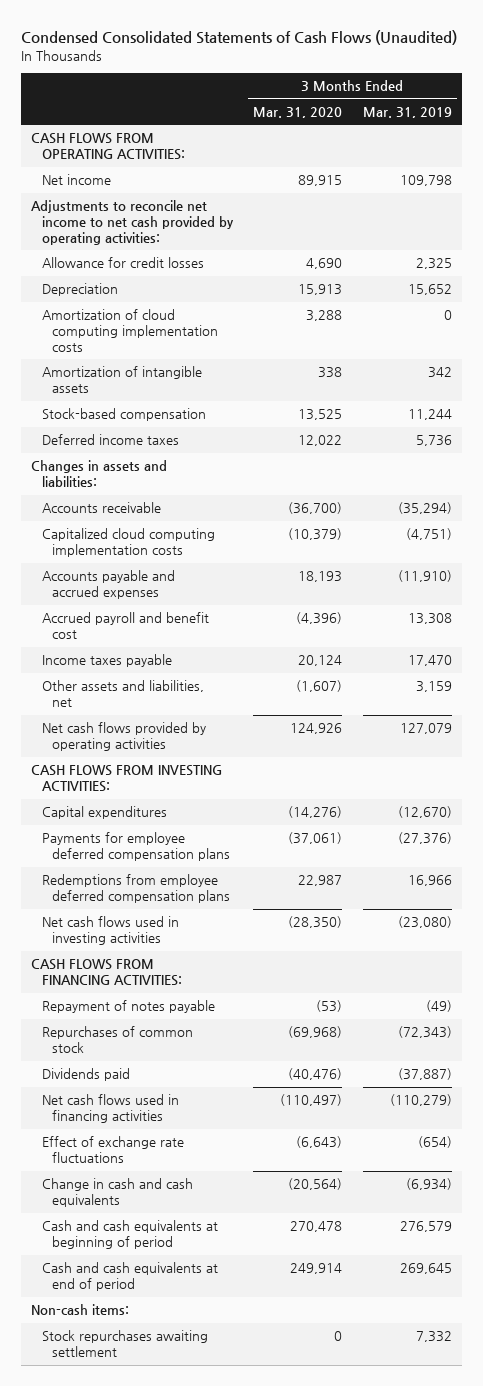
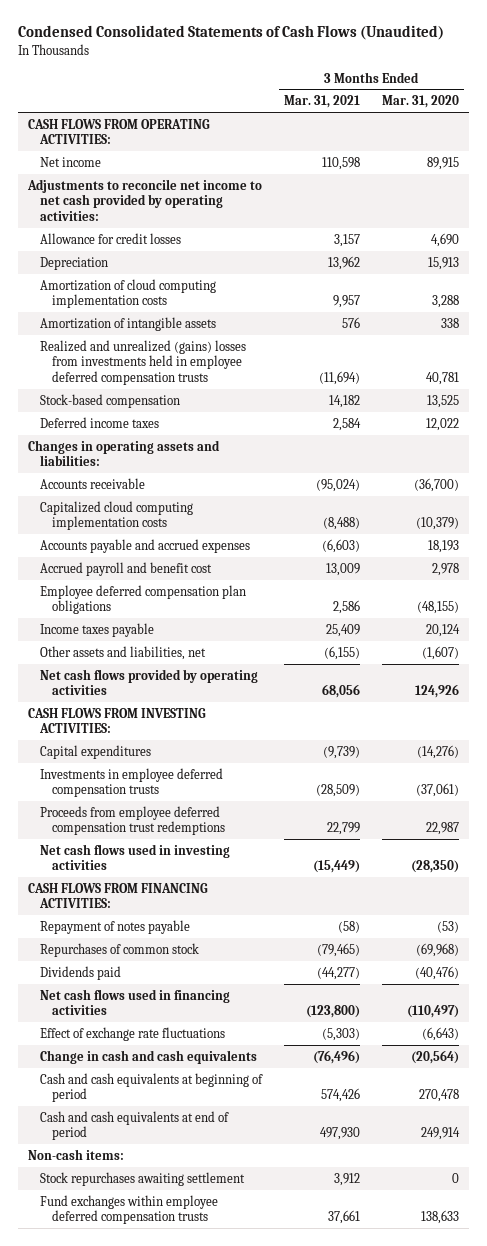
- | 3 Months Ended Mar. 31, 2020 | 3 Months Ended Mar. 31, 2019
+ | 3 Months Ended Mar. 31, 2021 | 3 Months Ended Mar. 31, 2020
+ Realized and unrealized (gains) losses from investments held in employee deferred compensation trusts | (11,694) | 40,781
- Changes in assets and liabilities:
+ Changes in operating assets and liabilities:
- Accrued payroll and benefit cost | (4,396) | 13,308
+ Accrued payroll and benefit cost | 13,009 | 2,978
+ Employee deferred compensation plan obligations | 2,586 | (48,155)
- Payments for employee deferred compensation plans | (37,061) | (27,376)
- Redemptions from employee deferred compensation plans | 22,987 | 16,966
+ Investments in employee deferred compensation trusts | (28,509) | (37,061)
+ Proceeds from employee deferred compensation trust redemptions | 22,799 | 22,987
+ Fund exchanges within employee deferred compensation trusts | 37,661 | 138,633

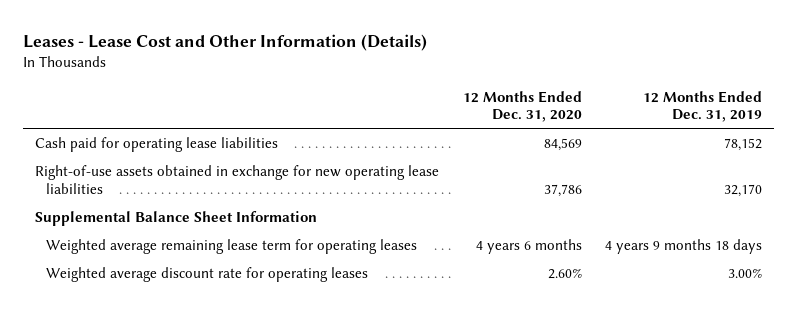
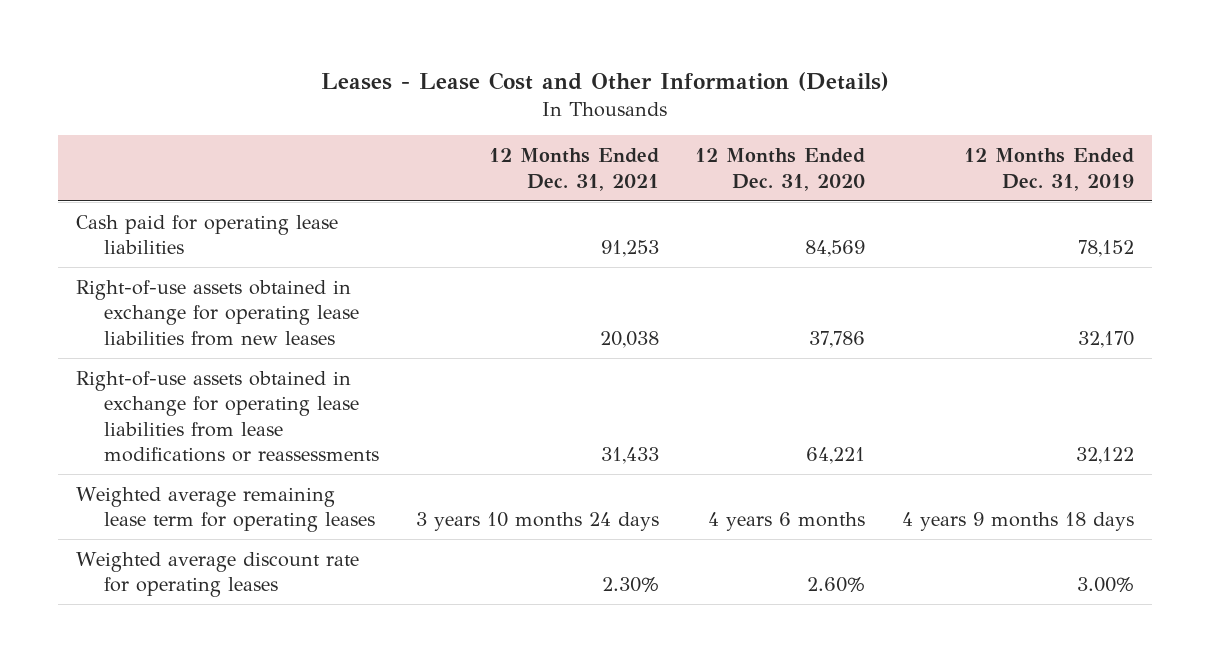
- | 12 Months Ended Dec. 31, 2020 | 12 Months Ended Dec. 31, 2019
+ | 12 Months Ended Dec. 31, 2021 | 12 Months Ended Dec. 31, 2020 | 12 Months Ended Dec. 31, 2019
- Right-of-use assets obtained in exchange for new operating lease liabilities | 37,786 | 32,170
- Supplemental Balance Sheet Information
+ Right-of-use assets obtained in exchange for operating lease liabilities from new leases | 20,038 | 37,786 | 32,170
+ Right-of-use assets obtained in exchange for operating lease liabilities from lease modifications or reassessments | 31,433 | 64,221 | 32,122

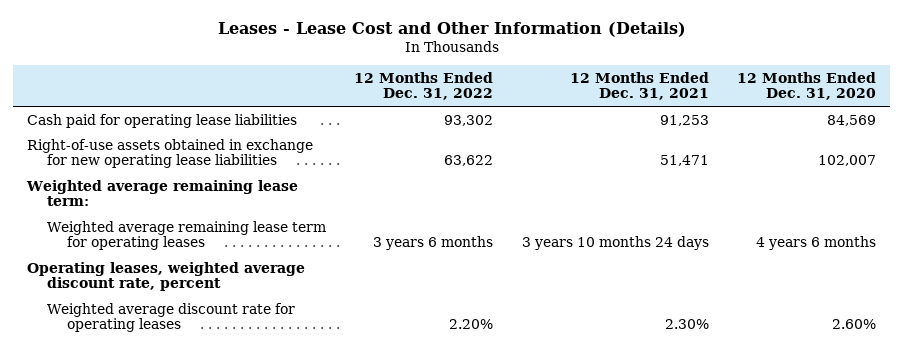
- | 12 Months Ended Dec. 31, 2021 | 12 Months Ended Dec. 31, 2020 | 12 Months Ended Dec. 31, 2019
+ | 12 Months Ended Dec. 31, 2022 | 12 Months Ended Dec. 31, 2021 | 12 Months Ended Dec. 31, 2020
- Right-of-use assets obtained in exchange for operating lease liabilities from new leases | 20,038 | 37,786 | 32,170
- Right-of-use assets obtained in exchange for operating lease liabilities from lease modifications or reassessments | 31,433 | 64,221 | 32,122
+ Right-of-use assets obtained in exchange for new operating lease liabilities | 63,622 | 51,471 | 102,007
+ Weighted average remaining lease term:
+ Operating leases, weighted average discount rate, percent

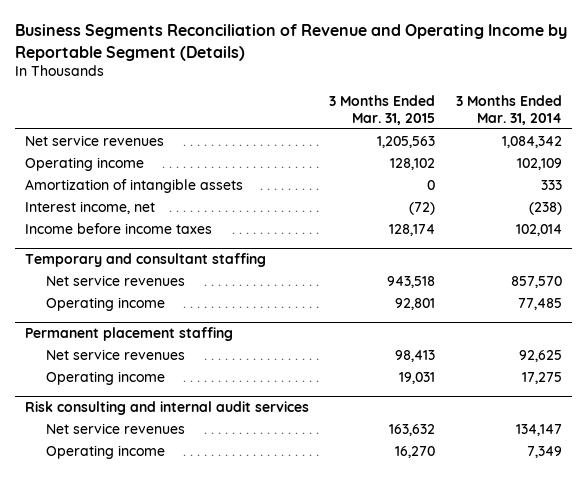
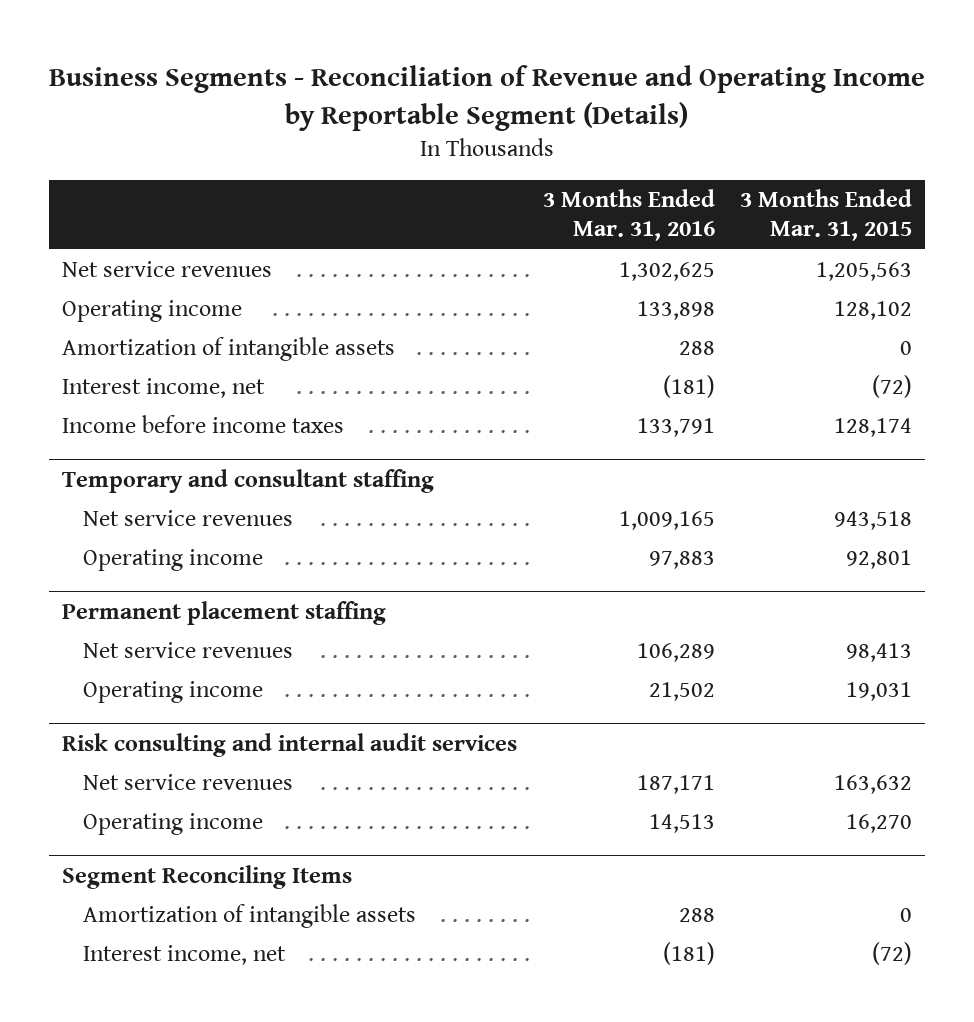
- Business Segments Reconciliation of Revenue and Operating Income by Reportable Segment (Details)
+ Business Segments - Reconciliation of Revenue and Operating Income by Reportable Segment (Details)
- | 3 Months Ended Mar. 31, 2015 | 3 Months Ended Mar. 31, 2014
+ | 3 Months Ended Mar. 31, 2016 | 3 Months Ended Mar. 31, 2015
+ Segment Reconciling Items
+ Amortization of intangible assets | 288 | 0
+ Interest income, net | (181) | (72)

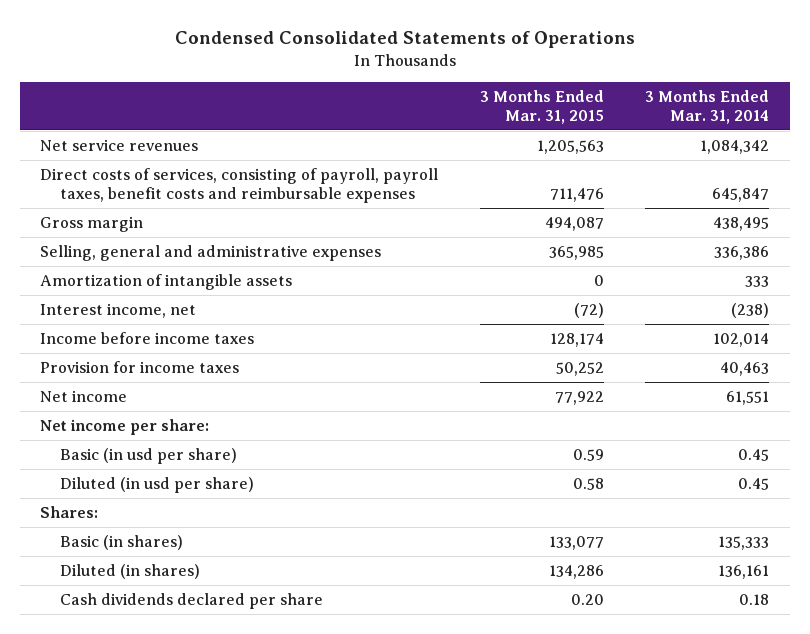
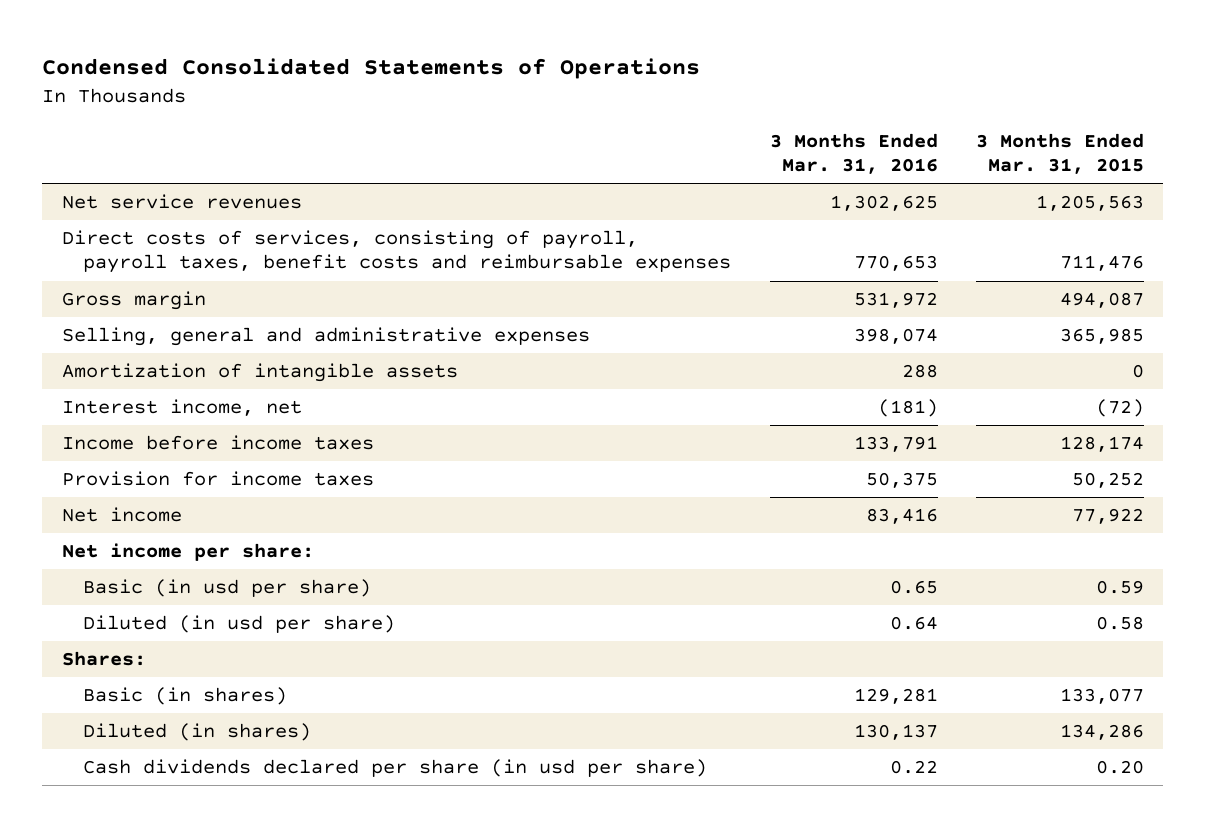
- | 3 Months Ended Mar. 31, 2015 | 3 Months Ended Mar. 31, 2014
+ | 3 Months Ended Mar. 31, 2016 | 3 Months Ended Mar. 31, 2015
- Cash dividends declared per share | 0.20 | 0.18
+ Cash dividends declared per share (in usd per share) | 0.22 | 0.20

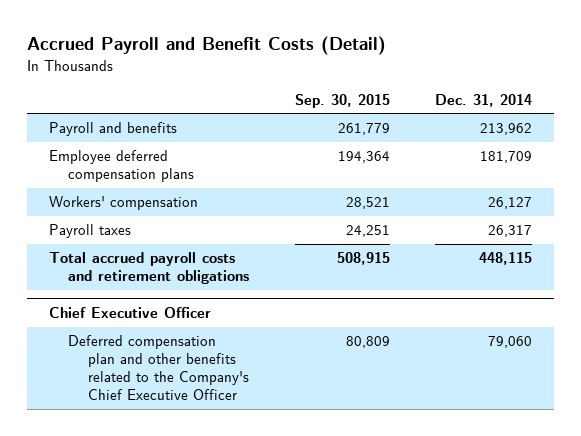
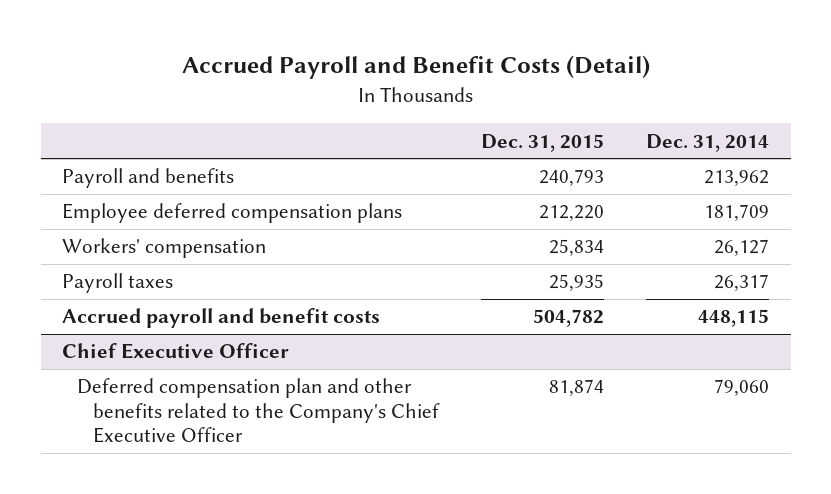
- | Sep. 30, 2015 | Dec. 31, 2014
+ | Dec. 31, 2015 | Dec. 31, 2014
- Total accrued payroll costs and retirement obligations | 508,915 | 448,115
+ Accrued payroll and benefit costs | 504,782 | 448,115

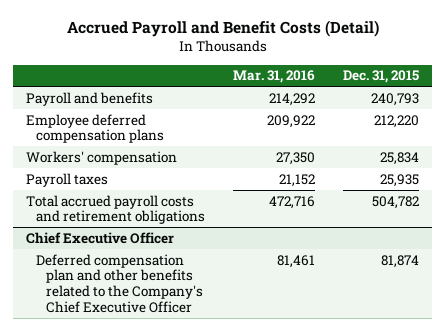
- | Dec. 31, 2015 | Dec. 31, 2014
+ | Mar. 31, 2016 | Dec. 31, 2015
- Accrued payroll and benefit costs | 504,782 | 448,115
+ Total accrued payroll costs and retirement obligations | 472,716 | 504,782

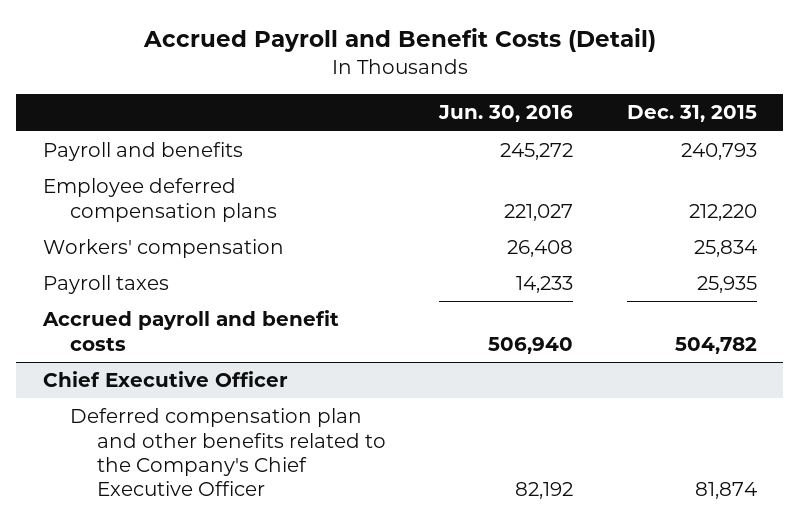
- | Mar. 31, 2016 | Dec. 31, 2015
+ | Jun. 30, 2016 | Dec. 31, 2015
- Total accrued payroll costs and retirement obligations | 472,716 | 504,782
+ Accrued payroll and benefit costs | 506,940 | 504,782

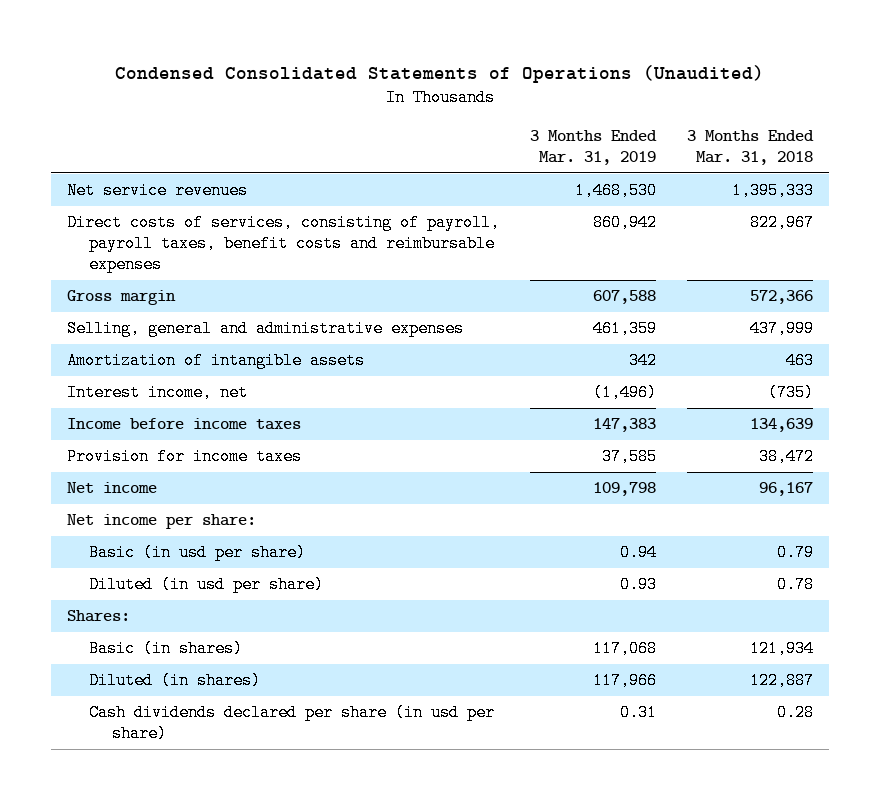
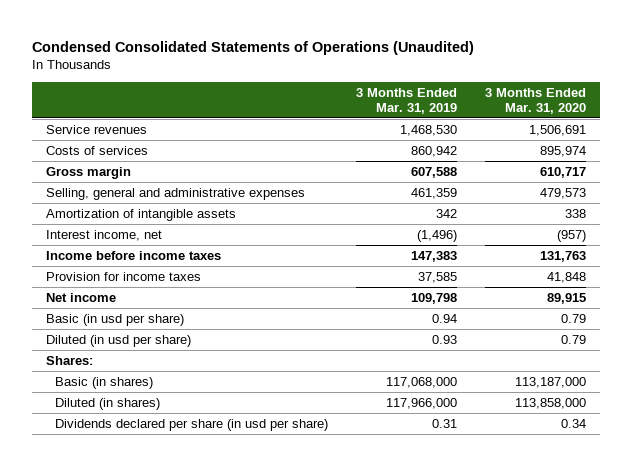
- | 3 Months Ended Mar. 31, 2019 | 3 Months Ended Mar. 31, 2018
+ | 3 Months Ended Mar. 31, 2019 | 3 Months Ended Mar. 31, 2020
- Net service revenues | 1,468,530 | 1,395,333
- Direct costs of services, consisting of payroll, payroll taxes, benefit costs and reimbursable expenses | 860,942 | 822,967
+ Service revenues | 1,468,530 | 1,506,691
+ Costs of services | 860,942 | 895,974
- Net income per share:
- Basic (in shares) | 117,068 | 121,934
- Diluted (in shares) | 117,966 | 122,887
- Cash dividends declared per share (in usd per share) | 0.31 | 0.28
+ Basic (in shares) | 117,068,000 | 113,187,000
+ Diluted (in shares) | 117,966,000 | 113,858,000
+ Dividends declared per share (in usd per share) | 0.31 | 0.34

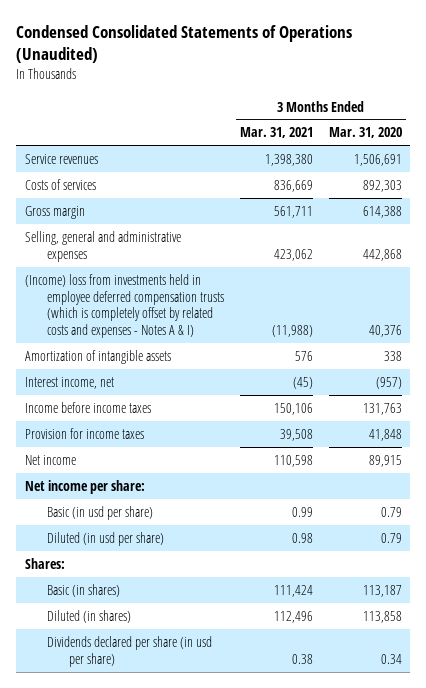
- | 3 Months Ended Mar. 31, 2019 | 3 Months Ended Mar. 31, 2020
+ | 3 Months Ended Mar. 31, 2021 | 3 Months Ended Mar. 31, 2020
- Costs of services | 860,942 | 895,974
- Gross margin | 607,588 | 610,717
- Selling, general and administrative expenses | 461,359 | 479,573
+ Costs of services | 836,669 | 892,303
+ Gross margin | 561,711 | 614,388
+ Selling, general and administrative expenses | 423,062 | 442,868
+ (Income) loss from investments held in employee deferred compensation trusts (which is completely offset by related costs and expenses - Notes A & I) | (11,988) | 40,376
+ Net income per share:
- Basic (in shares) | 117,068,000 | 113,187,000
- Diluted (in shares) | 117,966,000 | 113,858,000
+ Basic (in shares) | 111,424 | 113,187
+ Diluted (in shares) | 112,496 | 113,858

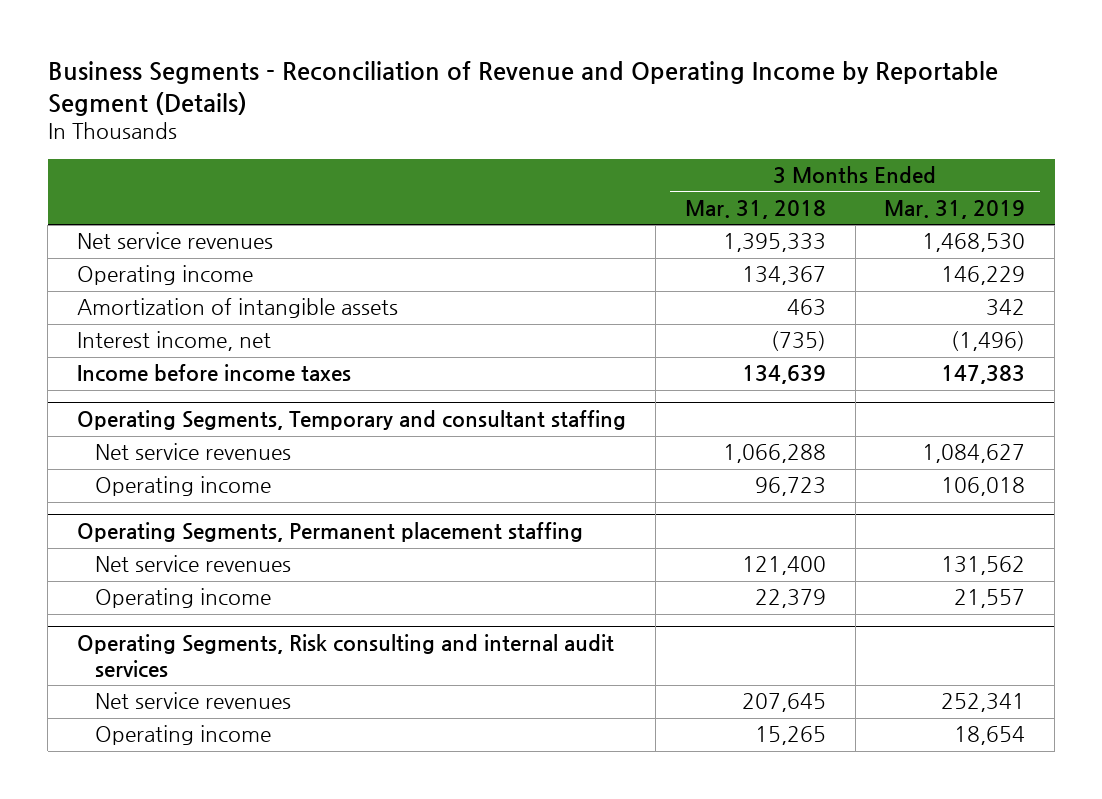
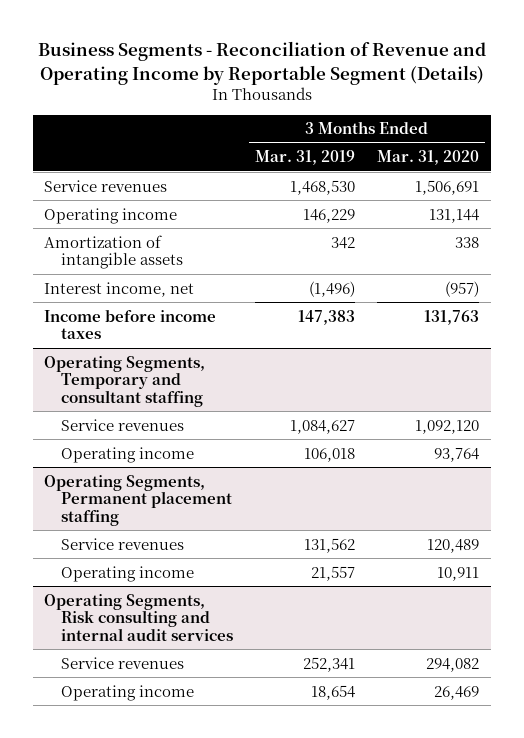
- | 3 Months Ended Mar. 31, 2018 | 3 Months Ended Mar. 31, 2019
+ | 3 Months Ended Mar. 31, 2019 | 3 Months Ended Mar. 31, 2020
- Net service revenues | 1,395,333 | 1,468,530
+ Service revenues | 1,468,530 | 1,506,691
@ Operating Segments, Temporary and consultant staffing
- Net service revenues | 1,066,288 | 1,084,627
+ Service revenues | 1,084,627 | 1,092,120
@ Operating Segments, Permanent placement staffing
- Net service revenues | 121,400 | 131,562
+ Service revenues | 131,562 | 120,489
@ Operating Segments, Risk consulting and internal audit services
- Net service revenues | 207,645 | 252,341
+ Service revenues | 252,341 | 294,082

